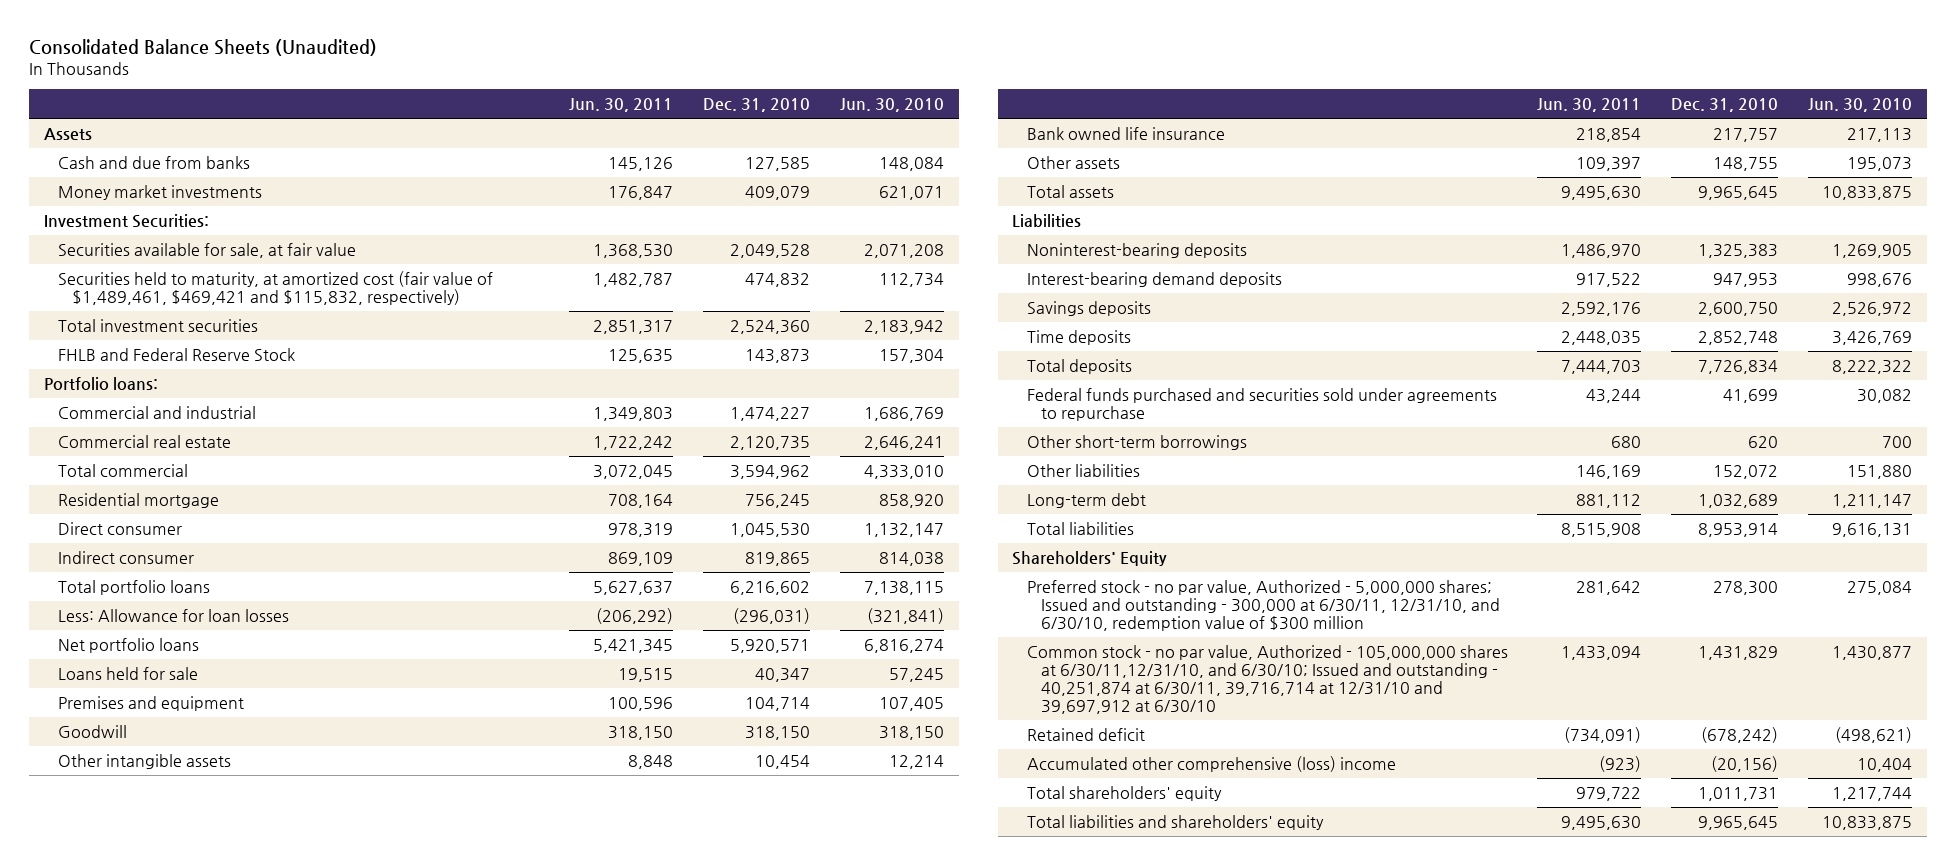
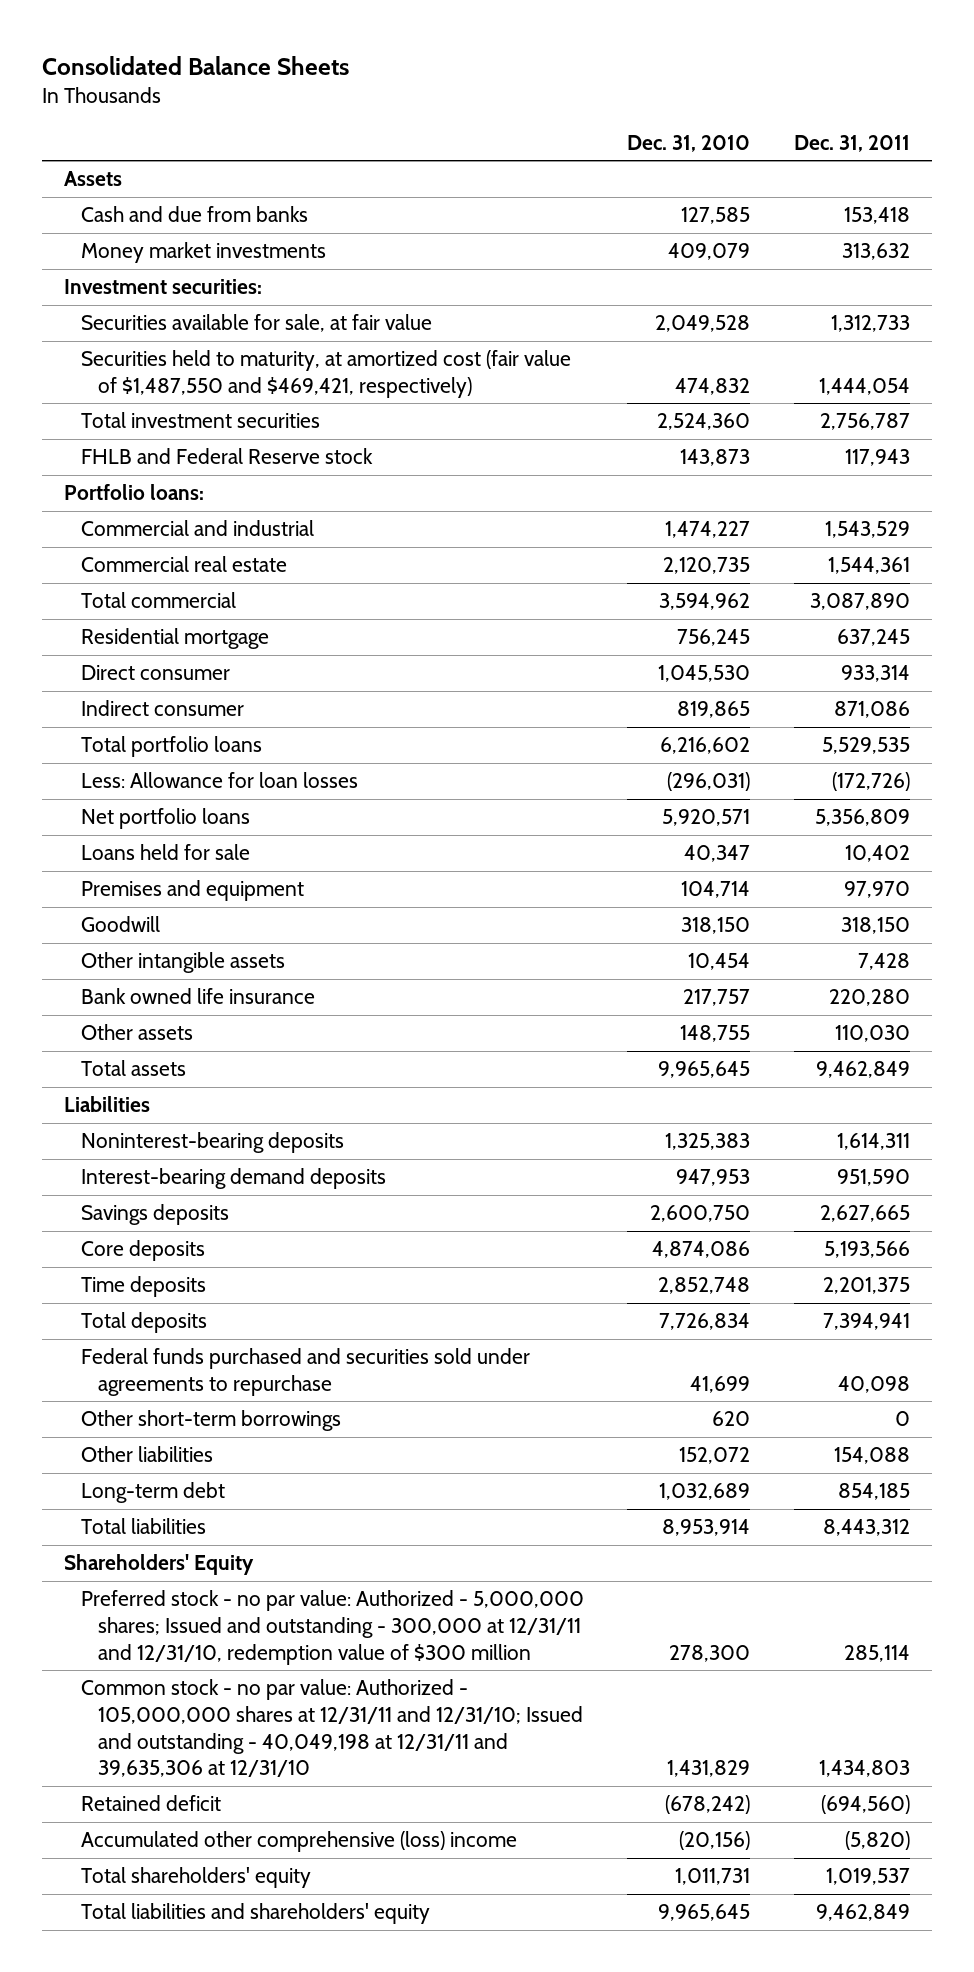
- Consolidated Balance Sheets (Unaudited)
+ Consolidated Balance Sheets
- | Jun. 30, 2011 | Dec. 31, 2010 | Jun. 30, 2010
+ | Dec. 31, 2010 | Dec. 31, 2011
- Investment Securities:
+ Investment securities:
- Securities held to maturity, at amortized cost (fair value of $1,489,461, $469,421 and $115,832, respectively) | 1,482,787 | 474,832 | 112,734
+ Securities held to maturity, at amortized cost (fair value of $1,487,550 and $469,421, respectively) | 474,832 | 1,444,054
- FHLB and Federal Reserve Stock | 125,635 | 143,873 | 157,304
+ FHLB and Federal Reserve stock | 143,873 | 117,943
+ Core deposits | 4,874,086 | 5,193,566
- Preferred stock - no par value, Authorized - 5,000,000 shares; Issued and outstanding - 300,000 at 6/30/11, 12/31/10, and 6/30/10, redemption value of $300 million | 281,642 | 278,300 | 275,084
- Common stock - no par value, Authorized - 105,000,000 shares at 6/30/11,12/31/10, and 6/30/10; Issued and outstanding - 40,251,874 at 6/30/11, 39,716,714 at 12/31/10 and 39,697,912 at 6/30/10 | 1,433,094 | 1,431,829 | 1,430,877
+ Preferred stock - no par value: Authorized - 5,000,000 shares; Issued and outstanding - 300,000 at 12/31/11 and 12/31/10, redemption value of $300 million | 278,300 | 285,114
+ Common stock - no par value: Authorized - 105,000,000 shares at 12/31/11 and 12/31/10; Issued and outstanding - 40,049,198 at 12/31/11 and 39,635,306 at 12/31/10 | 1,431,829 | 1,434,803

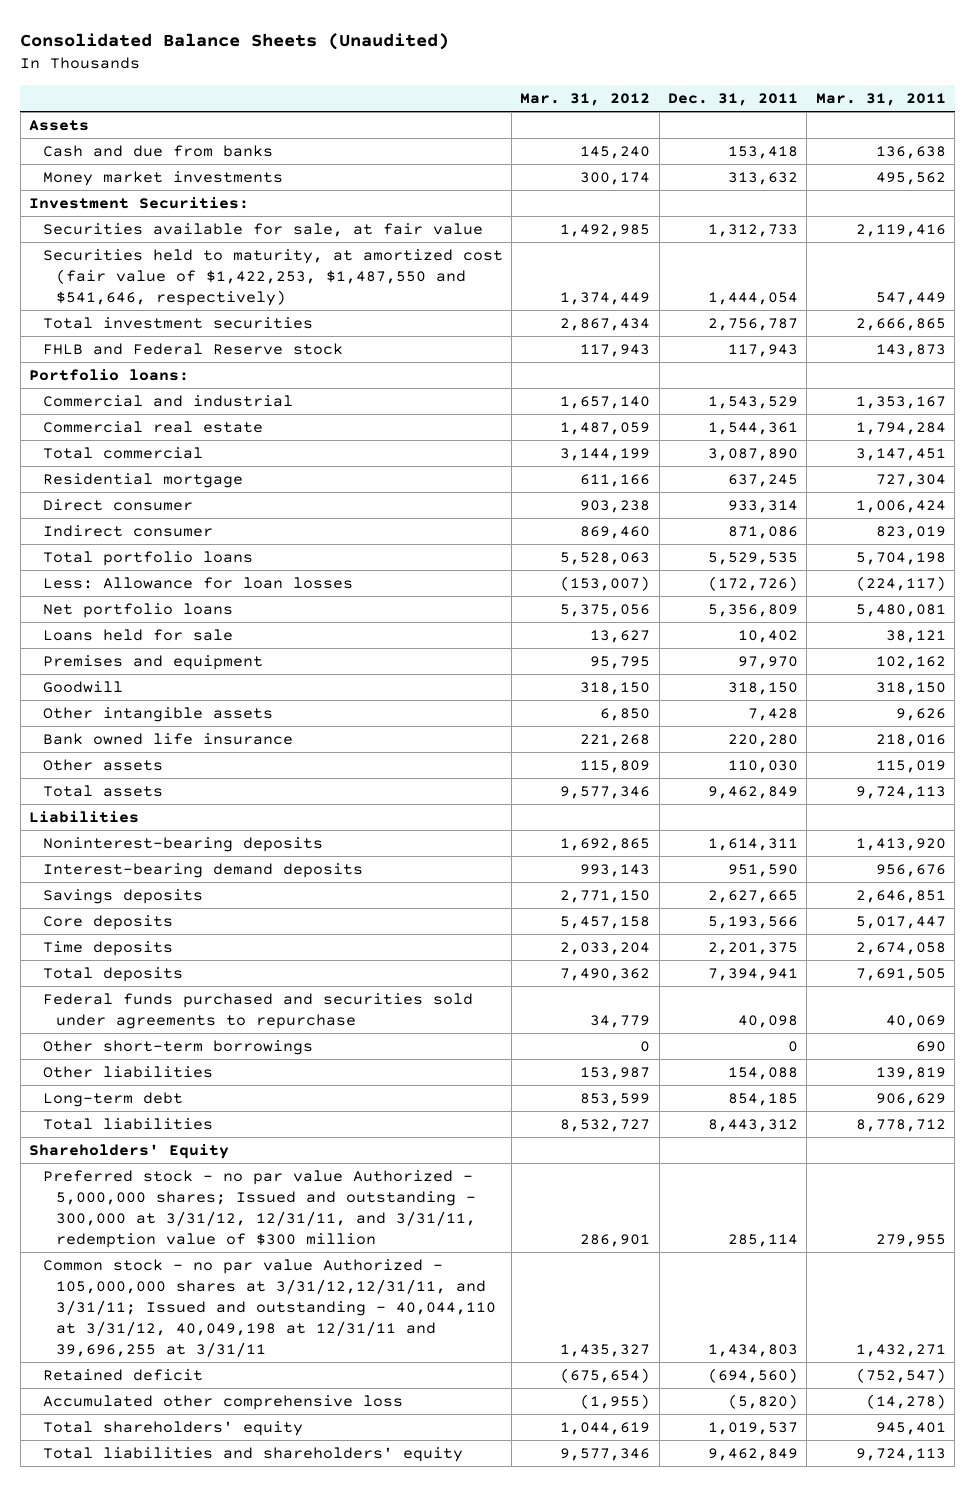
- Consolidated Balance Sheets
+ Consolidated Balance Sheets (Unaudited)
- | Dec. 31, 2010 | Dec. 31, 2011
+ | Mar. 31, 2012 | Dec. 31, 2011 | Mar. 31, 2011
- Investment securities:
+ Investment Securities:
- Securities held to maturity, at amortized cost (fair value of $1,487,550 and $469,421, respectively) | 474,832 | 1,444,054
+ Securities held to maturity, at amortized cost (fair value of $1,422,253, $1,487,550 and $541,646, respectively) | 1,374,449 | 1,444,054 | 547,449
- Preferred stock - no par value: Authorized - 5,000,000 shares; Issued and outstanding - 300,000 at 12/31/11 and 12/31/10, redemption value of $300 million | 278,300 | 285,114
- Common stock - no par value: Authorized - 105,000,000 shares at 12/31/11 and 12/31/10; Issued and outstanding - 40,049,198 at 12/31/11 and 39,635,306 at 12/31/10 | 1,431,829 | 1,434,803
+ Preferred stock - no par value Authorized - 5,000,000 shares; Issued and outstanding - 300,000 at 3/31/12, 12/31/11, and 3/31/11, redemption value of $300 million | 286,901 | 285,114 | 279,955
+ Common stock - no par value Authorized - 105,000,000 shares at 3/31/12,12/31/11, and 3/31/11; Issued and outstanding - 40,044,110 at 3/31/12, 40,049,198 at 12/31/11 and 39,696,255 at 3/31/11 | 1,435,327 | 1,434,803 | 1,432,271
- Accumulated other comprehensive (loss) income | (20,156) | (5,820)
+ Accumulated other comprehensive loss | (1,955) | (5,820) | (14,278)

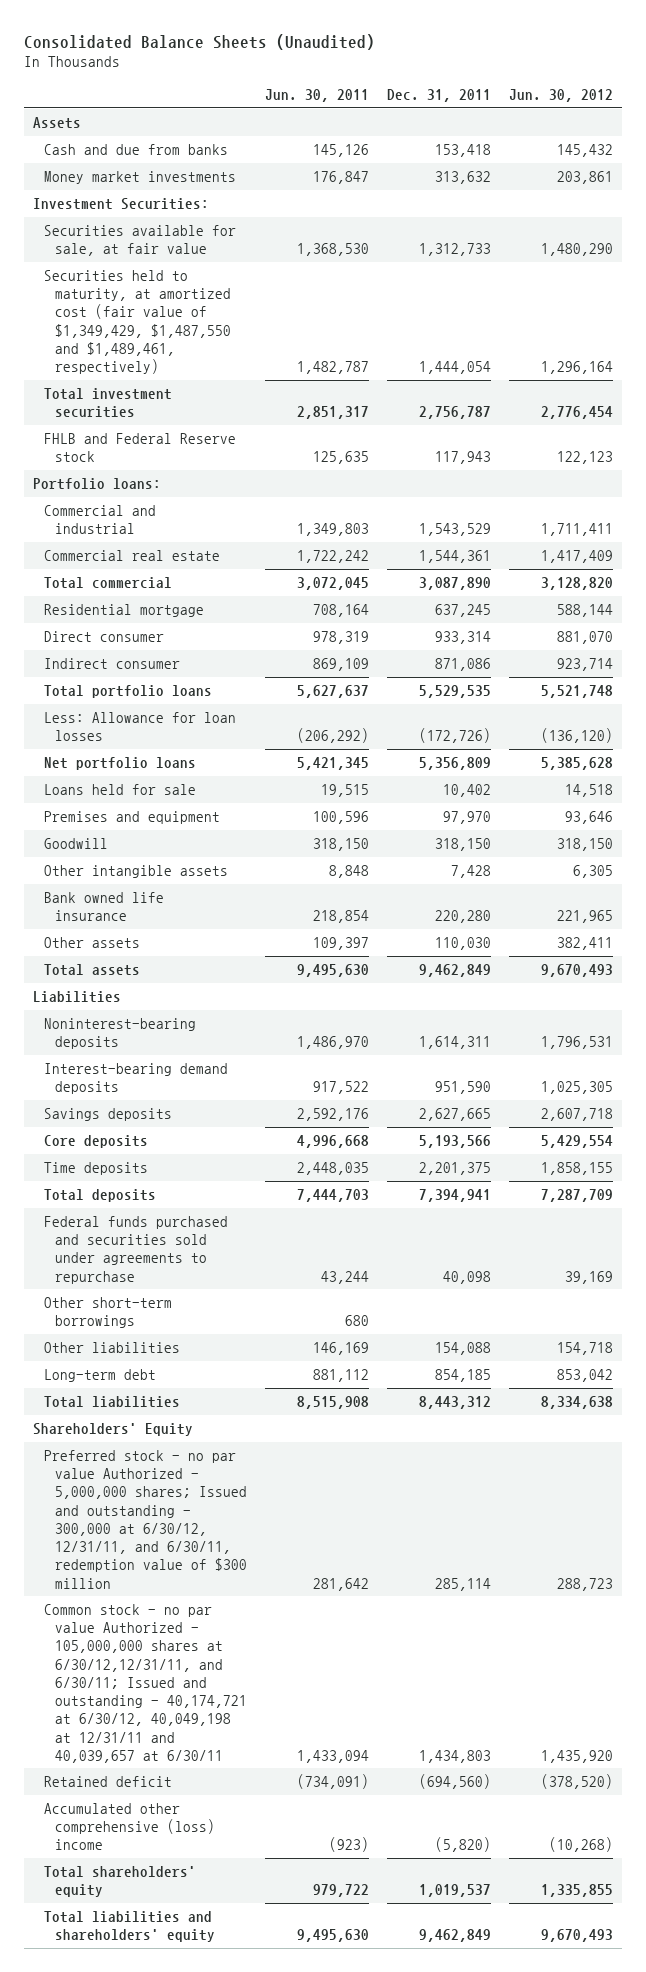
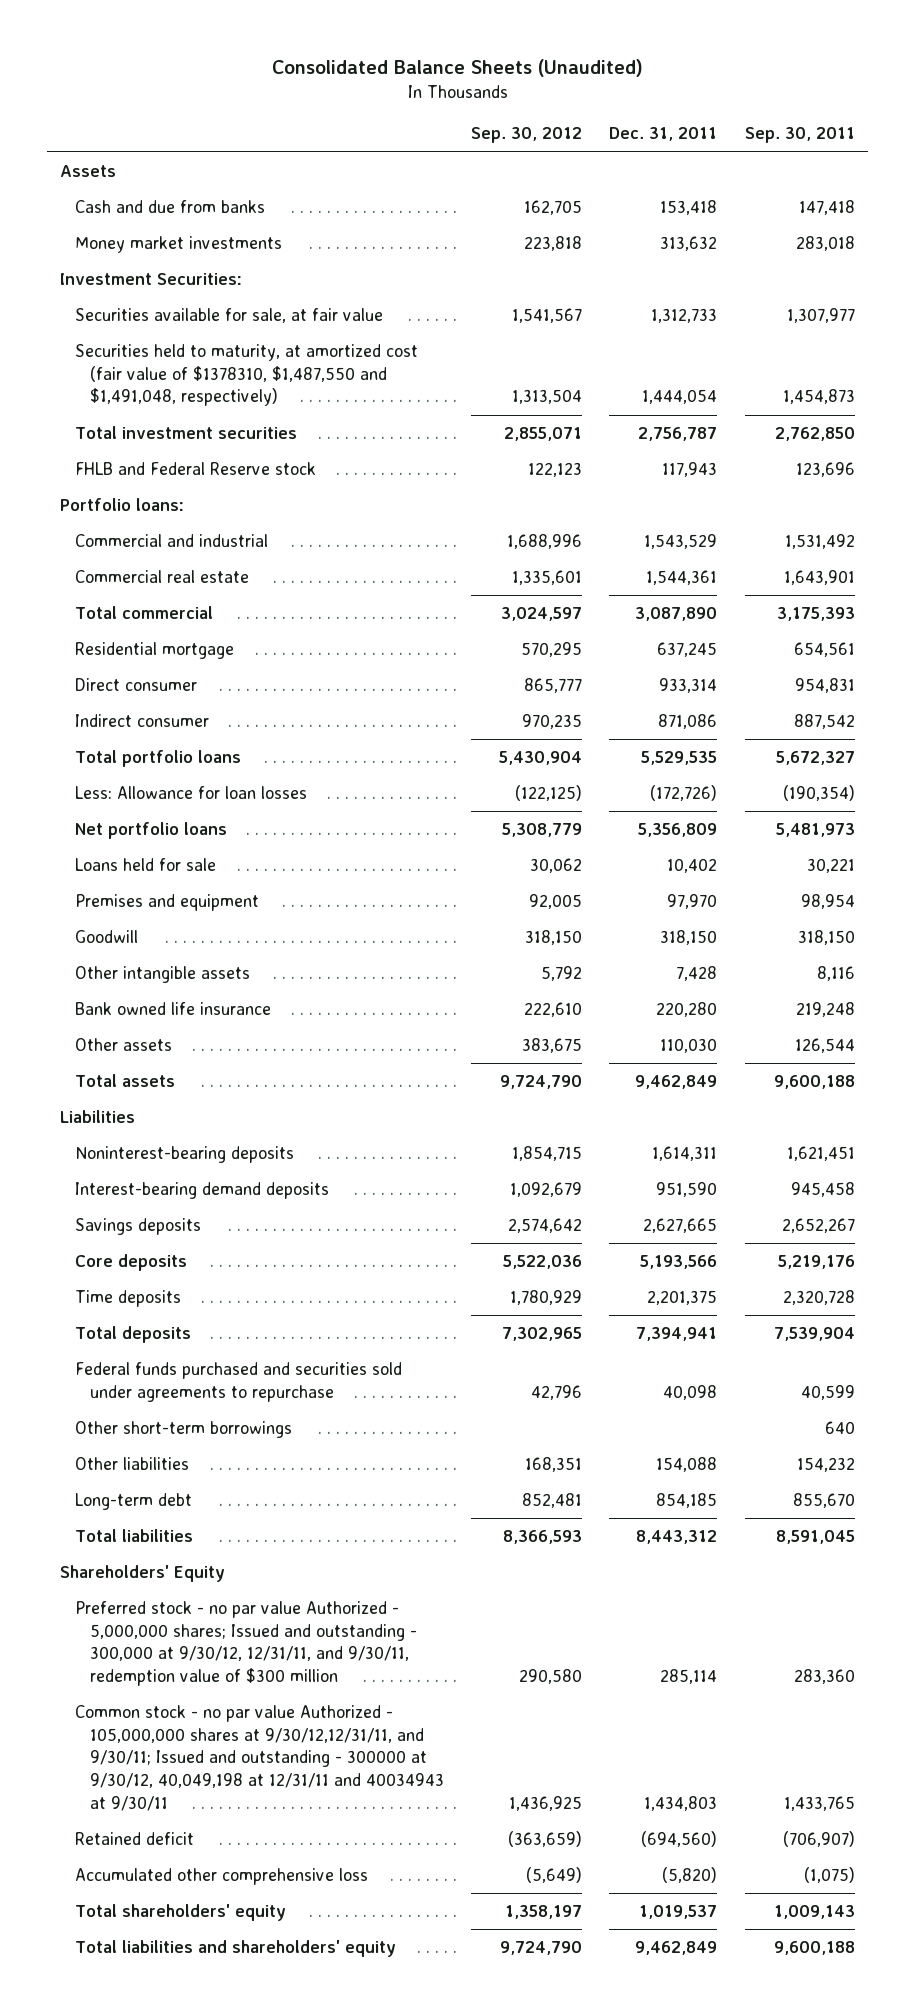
- | Jun. 30, 2011 | Dec. 31, 2011 | Jun. 30, 2012
+ | Sep. 30, 2012 | Dec. 31, 2011 | Sep. 30, 2011
- Securities held to maturity, at amortized cost (fair value of $1,349,429, $1,487,550 and $1,489,461, respectively) | 1,482,787 | 1,444,054 | 1,296,164
+ Securities held to maturity, at amortized cost (fair value of $1378310, $1,487,550 and $1,491,048, respectively) | 1,313,504 | 1,444,054 | 1,454,873
- Preferred stock - no par value Authorized - 5,000,000 shares; Issued and outstanding - 300,000 at 6/30/12, 12/31/11, and 6/30/11, redemption value of $300 million | 281,642 | 285,114 | 288,723
- Common stock - no par value Authorized - 105,000,000 shares at 6/30/12,12/31/11, and 6/30/11; Issued and outstanding - 40,174,721 at 6/30/12, 40,049,198 at 12/31/11 and 40,039,657 at 6/30/11 | 1,433,094 | 1,434,803 | 1,435,920
+ Preferred stock - no par value Authorized - 5,000,000 shares; Issued and outstanding - 300,000 at 9/30/12, 12/31/11, and 9/30/11, redemption value of $300 million | 290,580 | 285,114 | 283,360
+ Common stock - no par value Authorized - 105,000,000 shares at 9/30/12,12/31/11, and 9/30/11; Issued and outstanding - 300000 at 9/30/12, 40,049,198 at 12/31/11 and 40034943 at 9/30/11 | 1,436,925 | 1,434,803 | 1,433,765
- Accumulated other comprehensive (loss) income | (923) | (5,820) | (10,268)
+ Accumulated other comprehensive loss | (5,649) | (5,820) | (1,075)

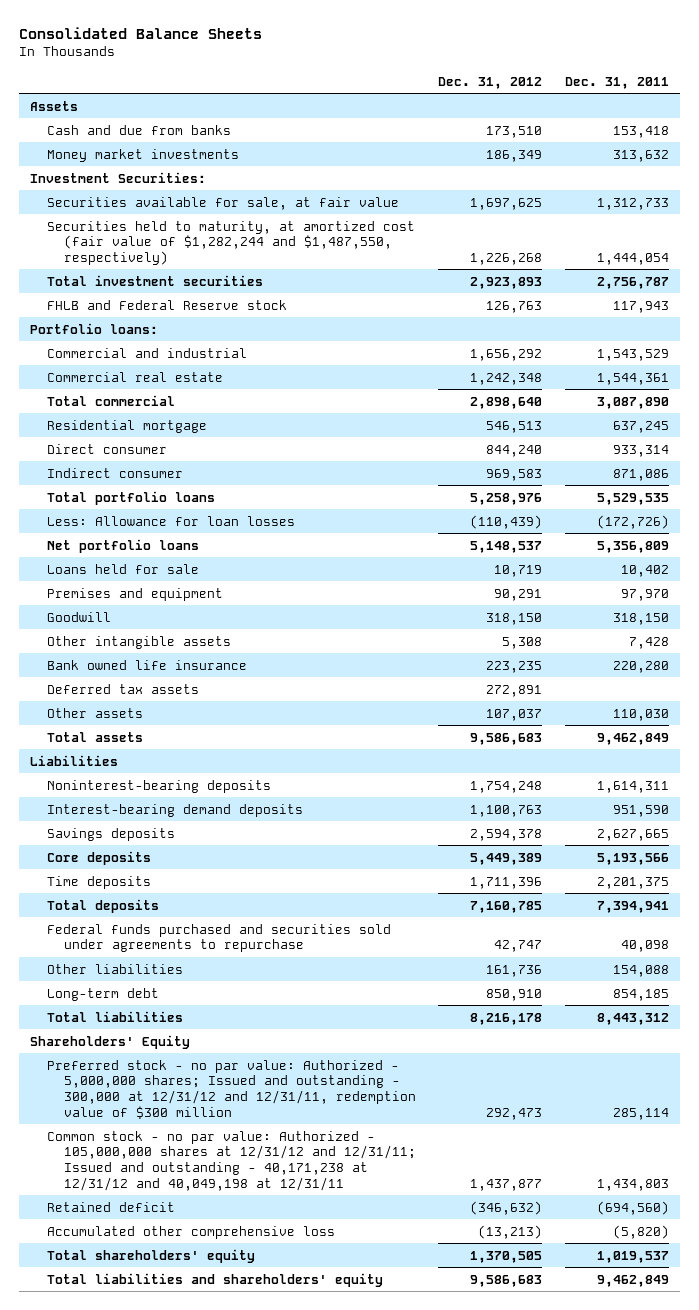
- Consolidated Balance Sheets (Unaudited)
+ Consolidated Balance Sheets
- | Sep. 30, 2012 | Dec. 31, 2011 | Sep. 30, 2011
+ | Dec. 31, 2012 | Dec. 31, 2011
- Securities held to maturity, at amortized cost (fair value of $1378310, $1,487,550 and $1,491,048, respectively) | 1,313,504 | 1,444,054 | 1,454,873
+ Securities held to maturity, at amortized cost (fair value of $1,282,244 and $1,487,550, respectively) | 1,226,268 | 1,444,054
+ Deferred tax assets | 272,891 |
- Other short-term borrowings | | | 640
- Preferred stock - no par value Authorized - 5,000,000 shares; Issued and outstanding - 300,000 at 9/30/12, 12/31/11, and 9/30/11, redemption value of $300 million | 290,580 | 285,114 | 283,360
- Common stock - no par value Authorized - 105,000,000 shares at 9/30/12,12/31/11, and 9/30/11; Issued and outstanding - 300000 at 9/30/12, 40,049,198 at 12/31/11 and 40034943 at 9/30/11 | 1,436,925 | 1,434,803 | 1,433,765
+ Preferred stock - no par value: Authorized - 5,000,000 shares; Issued and outstanding - 300,000 at 12/31/12 and 12/31/11, redemption value of $300 million | 292,473 | 285,114
+ Common stock - no par value: Authorized - 105,000,000 shares at 12/31/12 and 12/31/11; Issued and outstanding - 40,171,238 at 12/31/12 and 40,049,198 at 12/31/11 | 1,437,877 | 1,434,803

